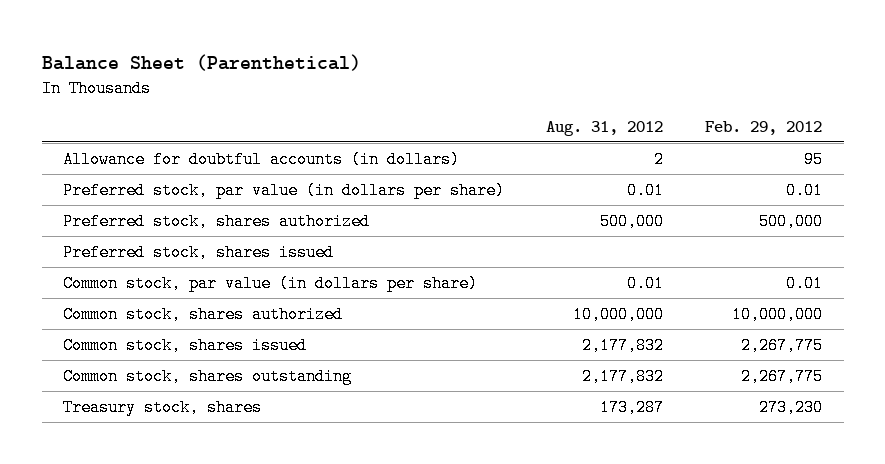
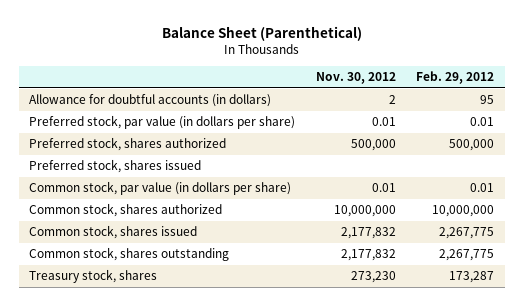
- | Aug. 31, 2012 | Feb. 29, 2012
+ | Nov. 30, 2012 | Feb. 29, 2012
- Treasury stock, shares | 173,287 | 273,230
+ Treasury stock, shares | 273,230 | 173,287

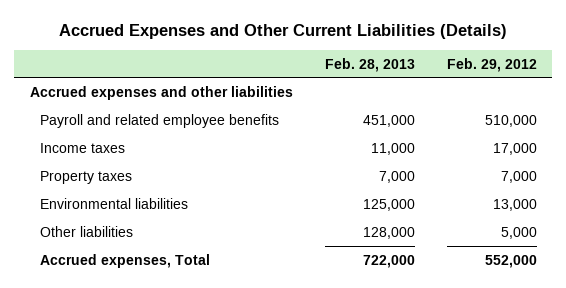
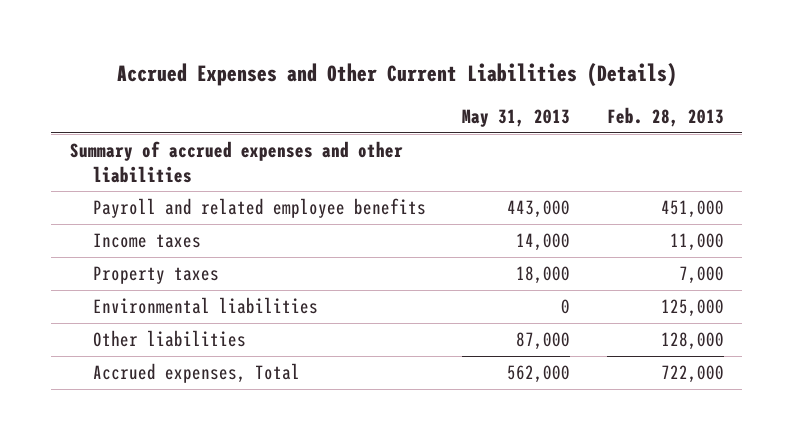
- | Feb. 28, 2013 | Feb. 29, 2012
+ | May 31, 2013 | Feb. 28, 2013
- Accrued expenses and other liabilities
+ Summary of accrued expenses and other liabilities

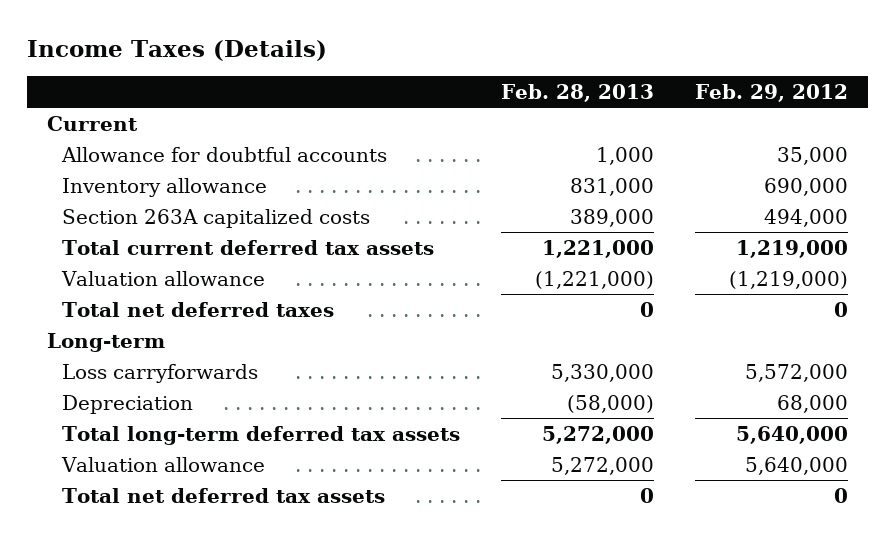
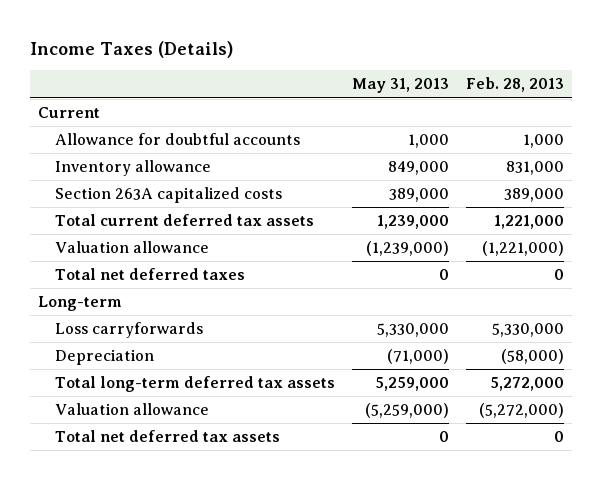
- | Feb. 28, 2013 | Feb. 29, 2012
+ | May 31, 2013 | Feb. 28, 2013
- Valuation allowance | 5,272,000 | 5,640,000
+ Valuation allowance | (5,259,000) | (5,272,000)

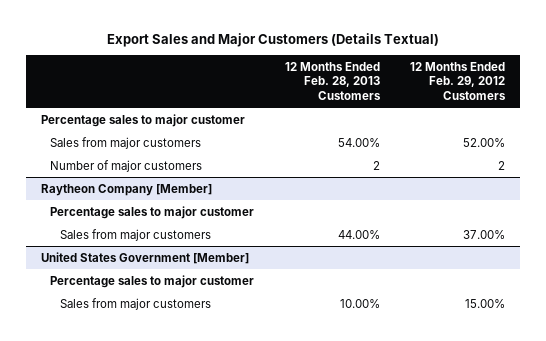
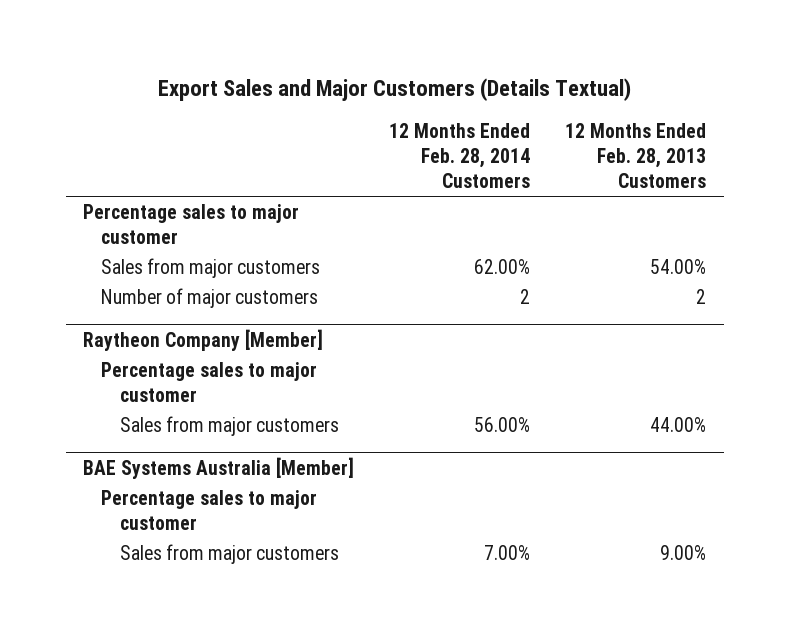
- | 12 Months Ended Feb. 28, 2013 Customers | 12 Months Ended Feb. 29, 2012 Customers
+ | 12 Months Ended Feb. 28, 2014 Customers | 12 Months Ended Feb. 28, 2013 Customers
- United States Government [Member]
+ BAE Systems Australia [Member]
- Sales from major customers | 10.00% | 15.00%
+ Sales from major customers | 7.00% | 9.00%

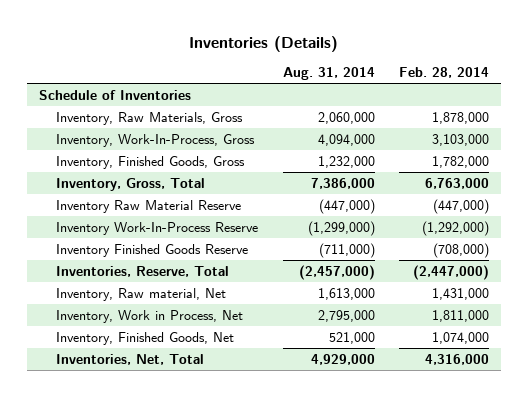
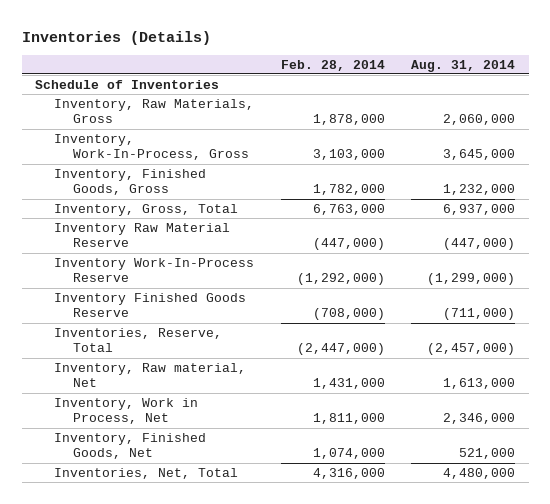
- | Aug. 31, 2014 | Feb. 28, 2014
+ | Feb. 28, 2014 | Aug. 31, 2014
- Inventory, Work-In-Process, Gross | 4,094,000 | 3,103,000
+ Inventory, Work-In-Process, Gross | 3,103,000 | 3,645,000
- Inventory, Gross, Total | 7,386,000 | 6,763,000
+ Inventory, Gross, Total | 6,763,000 | 6,937,000
- Inventory, Work in Process, Net | 2,795,000 | 1,811,000
+ Inventory, Work in Process, Net | 1,811,000 | 2,346,000
- Inventories, Net, Total | 4,929,000 | 4,316,000
+ Inventories, Net, Total | 4,316,000 | 4,480,000

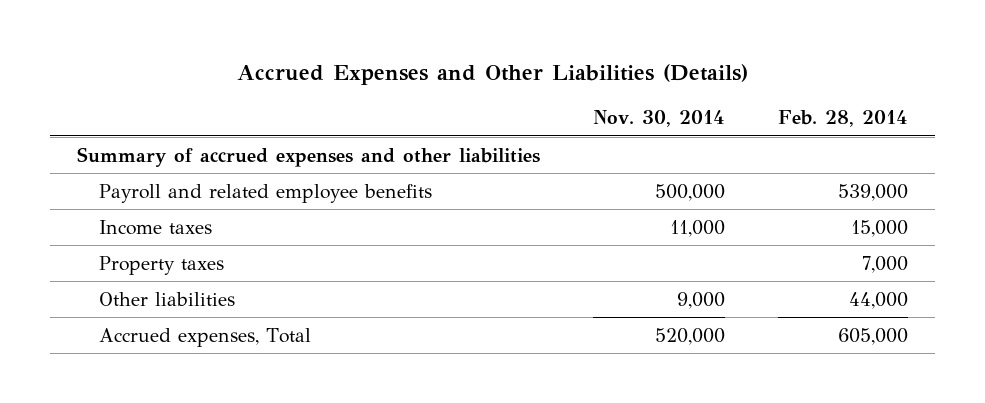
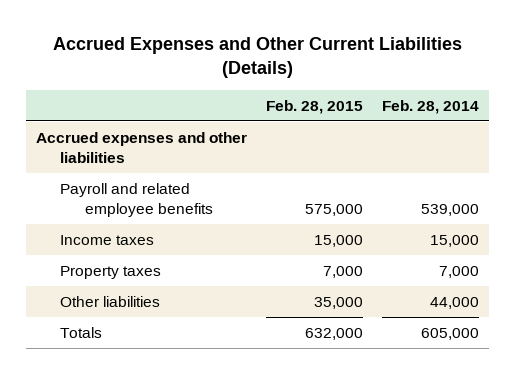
- Accrued Expenses and Other Liabilities (Details)
+ Accrued Expenses and Other Current Liabilities (Details)
- | Nov. 30, 2014 | Feb. 28, 2014
+ | Feb. 28, 2015 | Feb. 28, 2014
- Summary of accrued expenses and other liabilities
+ Accrued expenses and other liabilities
- Accrued expenses, Total | 520,000 | 605,000
+ Totals | 632,000 | 605,000

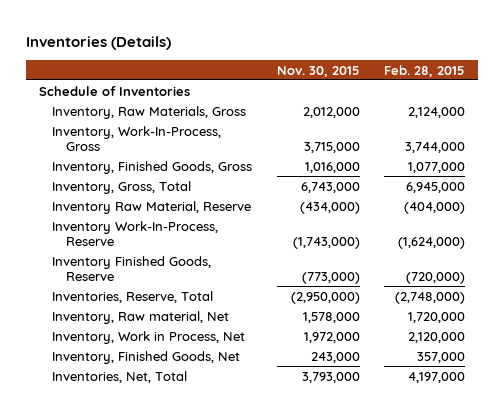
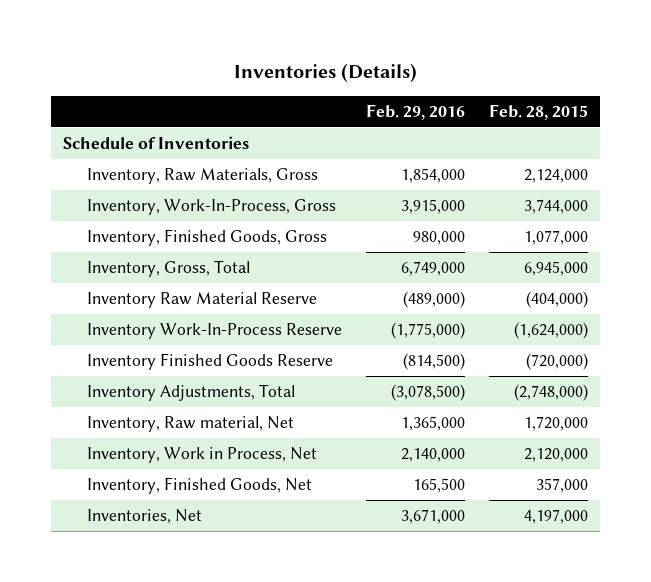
- | Nov. 30, 2015 | Feb. 28, 2015
+ | Feb. 29, 2016 | Feb. 28, 2015
- Inventory Raw Material, Reserve | (434,000) | (404,000)
- Inventory Work-In-Process, Reserve | (1,743,000) | (1,624,000)
- Inventory Finished Goods, Reserve | (773,000) | (720,000)
- Inventories, Reserve, Total | (2,950,000) | (2,748,000)
+ Inventory Raw Material Reserve | (489,000) | (404,000)
+ Inventory Work-In-Process Reserve | (1,775,000) | (1,624,000)
+ Inventory Finished Goods Reserve | (814,500) | (720,000)
+ Inventory Adjustments, Total | (3,078,500) | (2,748,000)
- Inventories, Net, Total | 3,793,000 | 4,197,000
+ Inventories, Net | 3,671,000 | 4,197,000

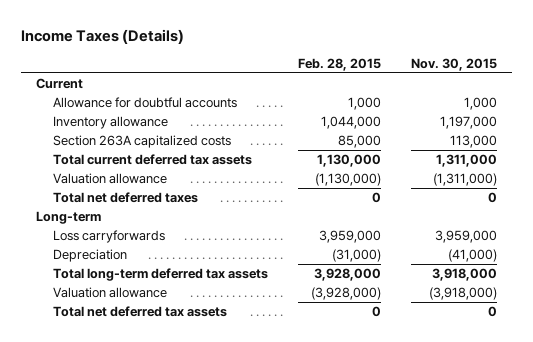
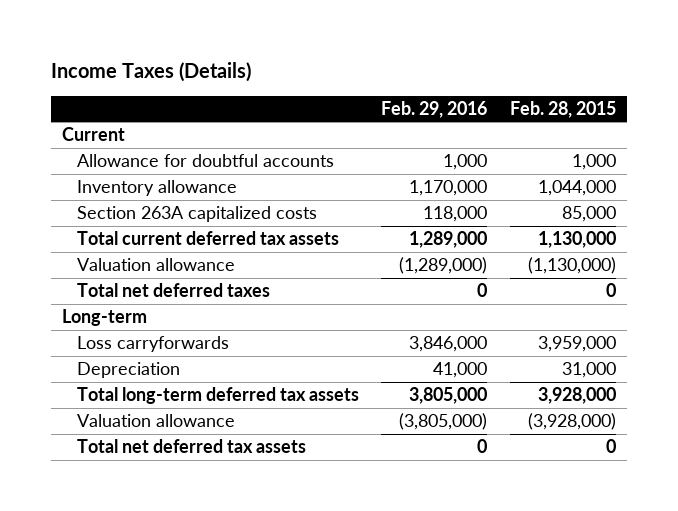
- | Feb. 28, 2015 | Nov. 30, 2015
+ | Feb. 29, 2016 | Feb. 28, 2015
- Depreciation | (31,000) | (41,000)
+ Depreciation | 41,000 | 31,000

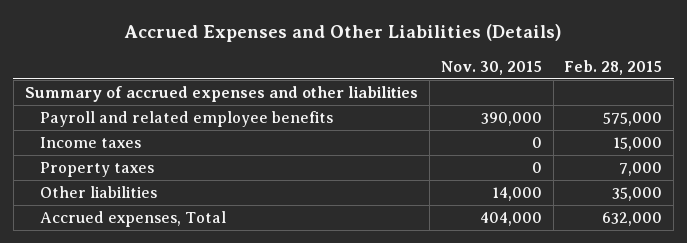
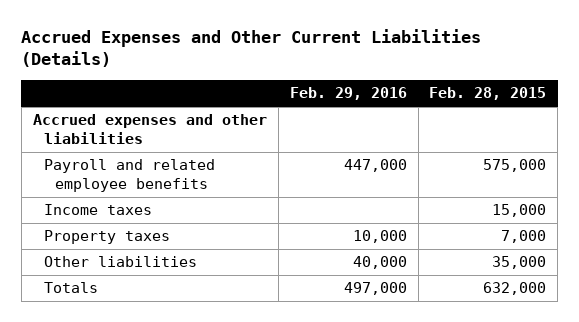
- Accrued Expenses and Other Liabilities (Details)
+ Accrued Expenses and Other Current Liabilities (Details)
- | Nov. 30, 2015 | Feb. 28, 2015
+ | Feb. 29, 2016 | Feb. 28, 2015
- Summary of accrued expenses and other liabilities
+ Accrued expenses and other liabilities
- Accrued expenses, Total | 404,000 | 632,000
+ Totals | 497,000 | 632,000

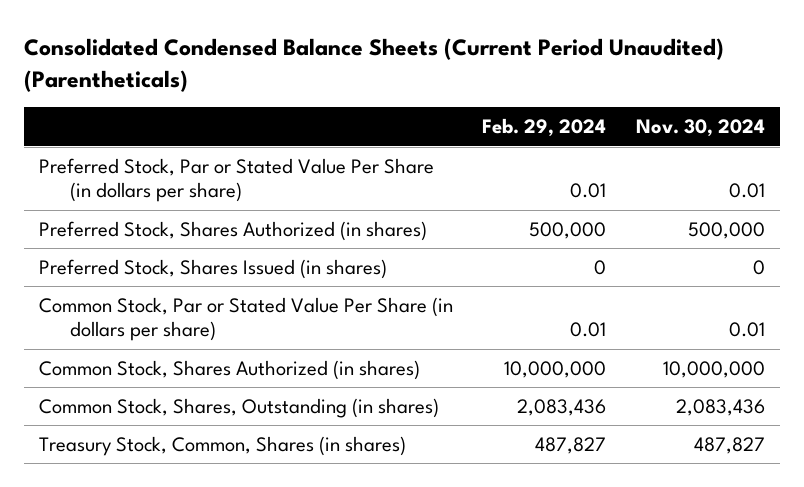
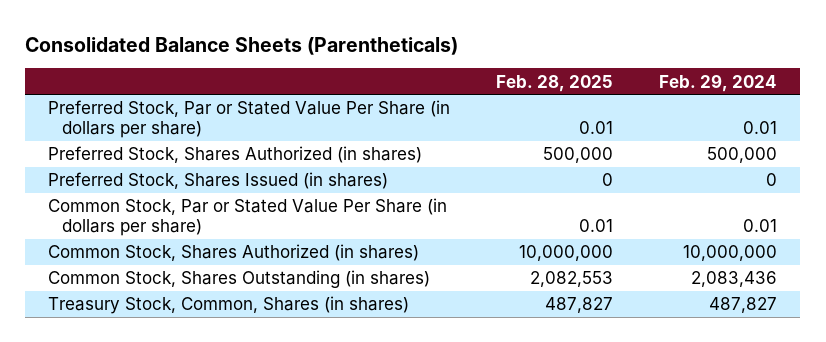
- Consolidated Condensed Balance Sheets (Current Period Unaudited) (Parentheticals)
+ Consolidated Balance Sheets (Parentheticals)
- | Feb. 29, 2024 | Nov. 30, 2024
+ | Feb. 28, 2025 | Feb. 29, 2024
- Common Stock, Shares, Outstanding (in shares) | 2,083,436 | 2,083,436
+ Common Stock, Shares Outstanding (in shares) | 2,082,553 | 2,083,436

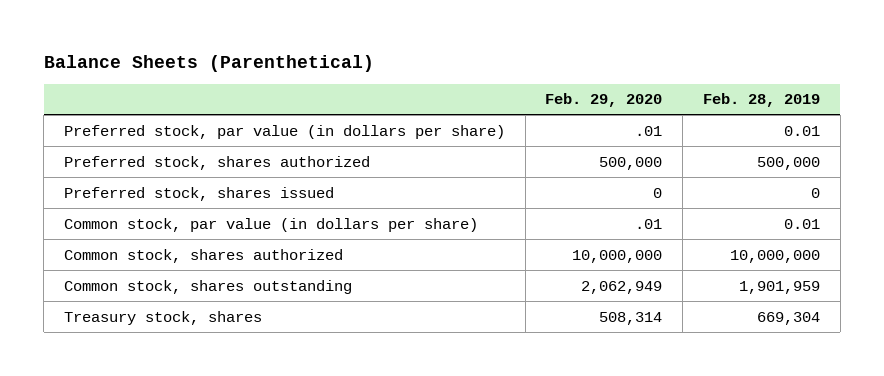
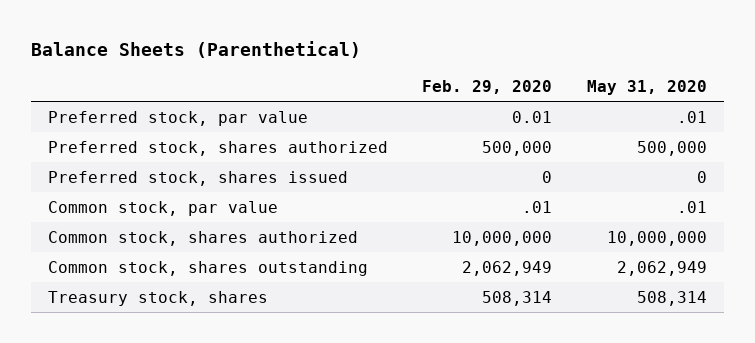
- | Feb. 29, 2020 | Feb. 28, 2019
+ | Feb. 29, 2020 | May 31, 2020
- Preferred stock, par value (in dollars per share) | .01 | 0.01
+ Preferred stock, par value | 0.01 | .01
- Common stock, par value (in dollars per share) | .01 | 0.01
+ Common stock, par value | .01 | .01

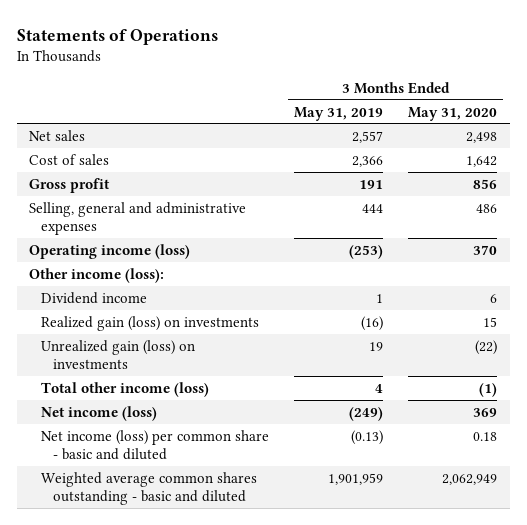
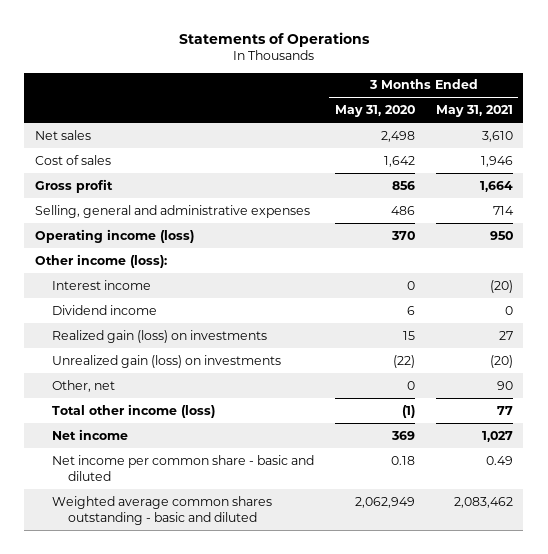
- | 3 Months Ended May 31, 2019 | 3 Months Ended May 31, 2020
+ | 3 Months Ended May 31, 2020 | 3 Months Ended May 31, 2021
+ Interest income | 0 | (20)
+ Other, net | 0 | 90
- Net income (loss) | (249) | 369
- Net income (loss) per common share - basic and diluted | (0.13) | 0.18
+ Net income | 369 | 1,027
+ Net income per common share - basic and diluted | 0.18 | 0.49

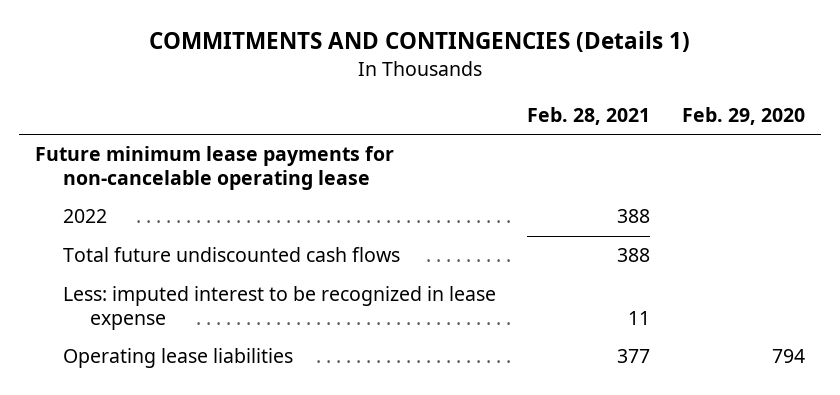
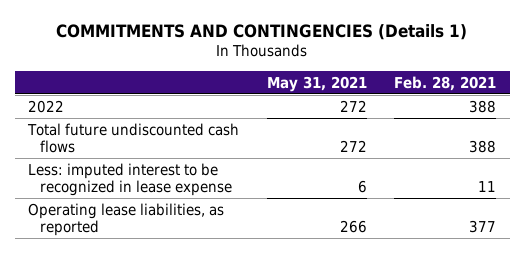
- | Feb. 28, 2021 | Feb. 29, 2020
+ | May 31, 2021 | Feb. 28, 2021
- Future minimum lease payments for non-cancelable operating lease
- Operating lease liabilities | 377 | 794
+ Operating lease liabilities, as reported | 266 | 377

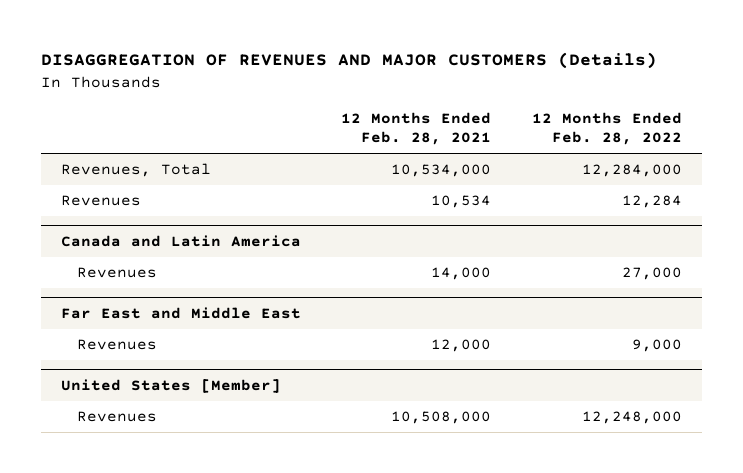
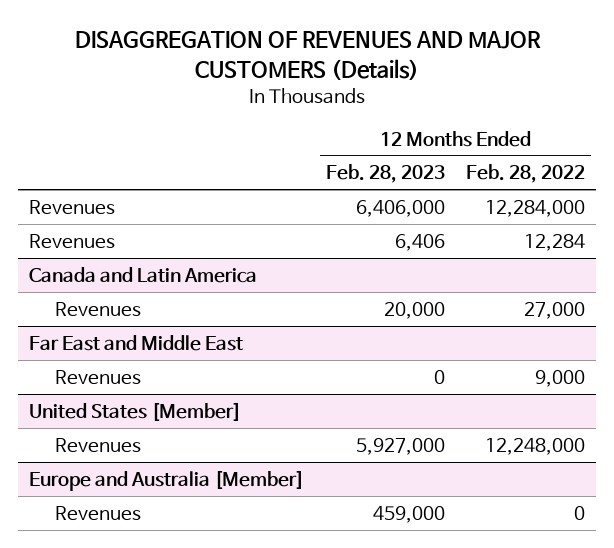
- | 12 Months Ended Feb. 28, 2021 | 12 Months Ended Feb. 28, 2022
+ | 12 Months Ended Feb. 28, 2023 | 12 Months Ended Feb. 28, 2022
- Revenues, Total | 10,534,000 | 12,284,000
+ Revenues | 6,406,000 | 12,284,000
+ Europe and Australia [Member]
+ Revenues | 459,000 | 0

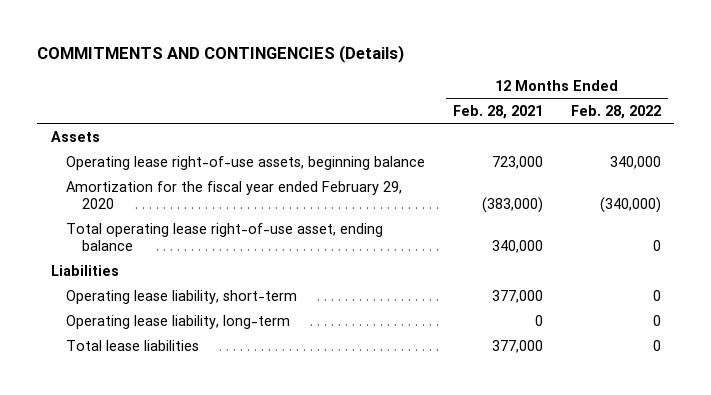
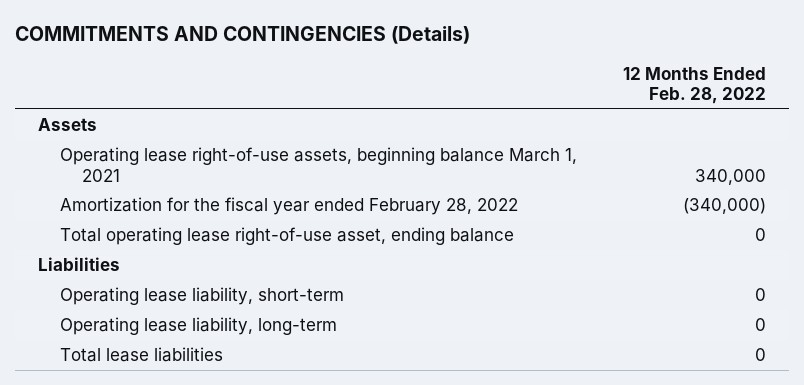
- | 12 Months Ended Feb. 28, 2021 | 12 Months Ended Feb. 28, 2022
+ | 12 Months Ended Feb. 28, 2022
- Operating lease right-of-use assets, beginning balance | 723,000 | 340,000
- Amortization for the fiscal year ended February 29, 2020 | (383,000) | (340,000)
+ Operating lease right-of-use assets, beginning balance March 1, 2021 | 340,000
+ Amortization for the fiscal year ended February 28, 2022 | (340,000)

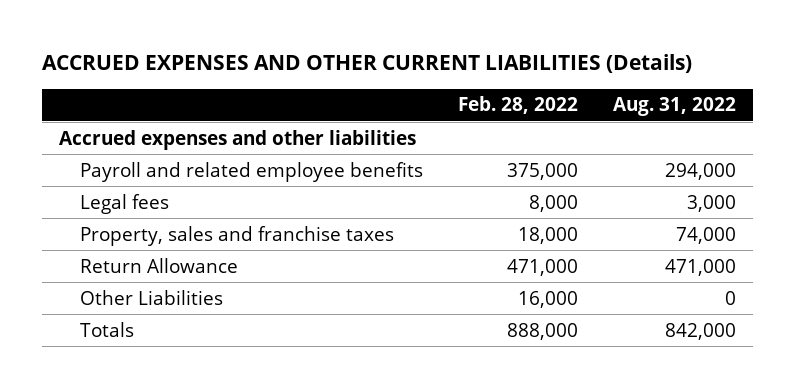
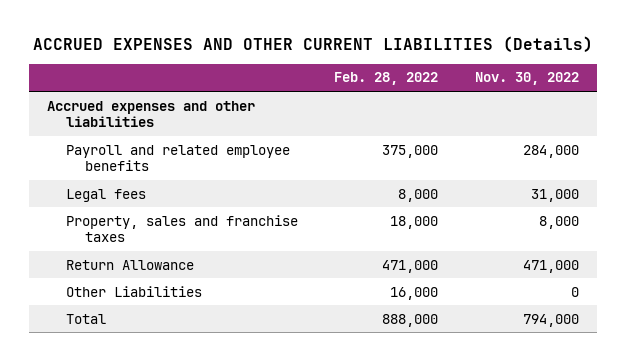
- | Feb. 28, 2022 | Aug. 31, 2022
+ | Feb. 28, 2022 | Nov. 30, 2022
- Totals | 888,000 | 842,000
+ Total | 888,000 | 794,000

